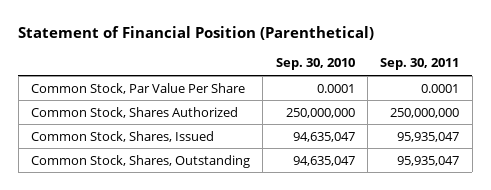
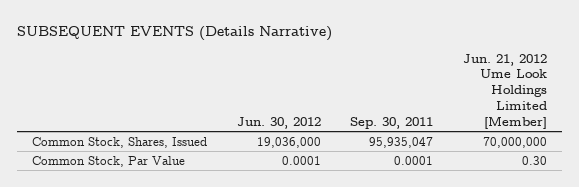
- Statement of Financial Position (Parenthetical)
+ SUBSEQUENT EVENTS (Details Narrative)
- | Sep. 30, 2010 | Sep. 30, 2011
+ | Jun. 30, 2012 | Sep. 30, 2011 | Jun. 21, 2012 Ume Look Holdings Limited [Member]
- Common Stock, Par Value Per Share | 0.0001 | 0.0001
- Common Stock, Shares Authorized | 250,000,000 | 250,000,000
- Common Stock, Shares, Outstanding | 94,635,047 | 95,935,047
+ Common Stock, Par Value | 0.0001 | 0.0001 | 0.30

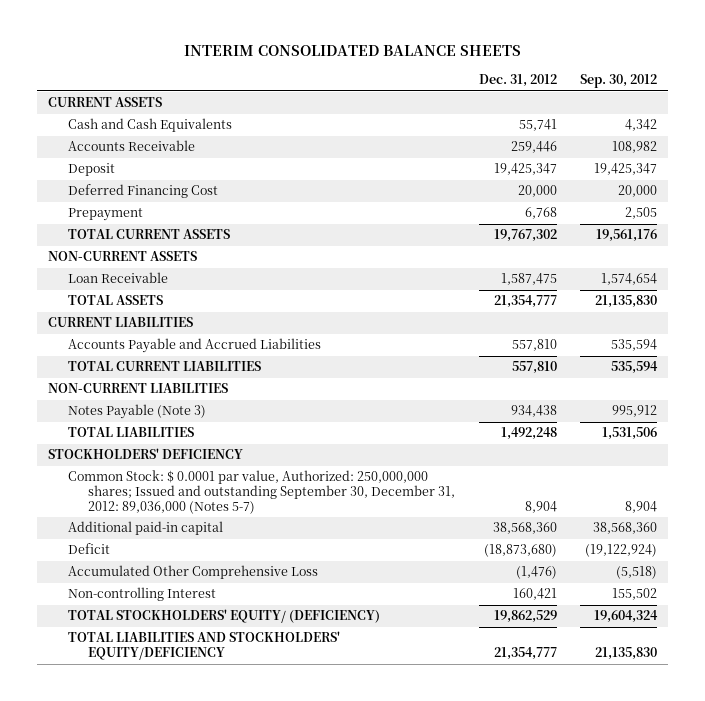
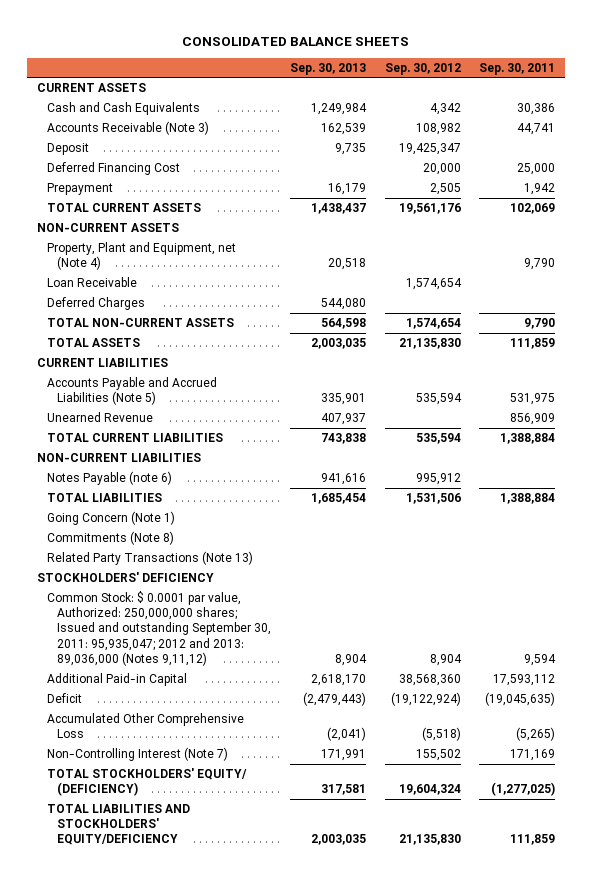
- INTERIM CONSOLIDATED BALANCE SHEETS
+ CONSOLIDATED BALANCE SHEETS
- | Dec. 31, 2012 | Sep. 30, 2012
+ | Sep. 30, 2013 | Sep. 30, 2012 | Sep. 30, 2011
- Accounts Receivable | 259,446 | 108,982
+ Accounts Receivable (Note 3) | 162,539 | 108,982 | 44,741
+ Property, Plant and Equipment, net (Note 4) | 20,518 | | 9,790
+ Deferred Charges | 544,080 | |
+ TOTAL NON-CURRENT ASSETS | 564,598 | 1,574,654 | 9,790
- Accounts Payable and Accrued Liabilities | 557,810 | 535,594
+ Accounts Payable and Accrued Liabilities (Note 5) | 335,901 | 535,594 | 531,975
+ Unearned Revenue | 407,937 | | 856,909
- Notes Payable (Note 3) | 934,438 | 995,912
+ Notes Payable (note 6) | 941,616 | 995,912 |
+ Going Concern (Note 1)
+ Commitments (Note 8)
+ Related Party Transactions (Note 13)
- Common Stock: $ 0.0001 par value, Authorized: 250,000,000 shares; Issued and outstanding September 30, December 31, 2012: 89,036,000 (Notes 5-7) | 8,904 | 8,904
- Additional paid-in capital | 38,568,360 | 38,568,360
+ Common Stock: $ 0.0001 par value, Authorized: 250,000,000 shares; Issued and outstanding September 30, 2011: 95,935,047; 2012 and 2013: 89,036,000 (Notes 9,11,12) | 8,904 | 8,904 | 9,594
+ Additional Paid-in Capital | 2,618,170 | 38,568,360 | 17,593,112
- Non-controlling Interest | 160,421 | 155,502
+ Non-Controlling Interest (Note 7) | 171,991 | 155,502 | 171,169

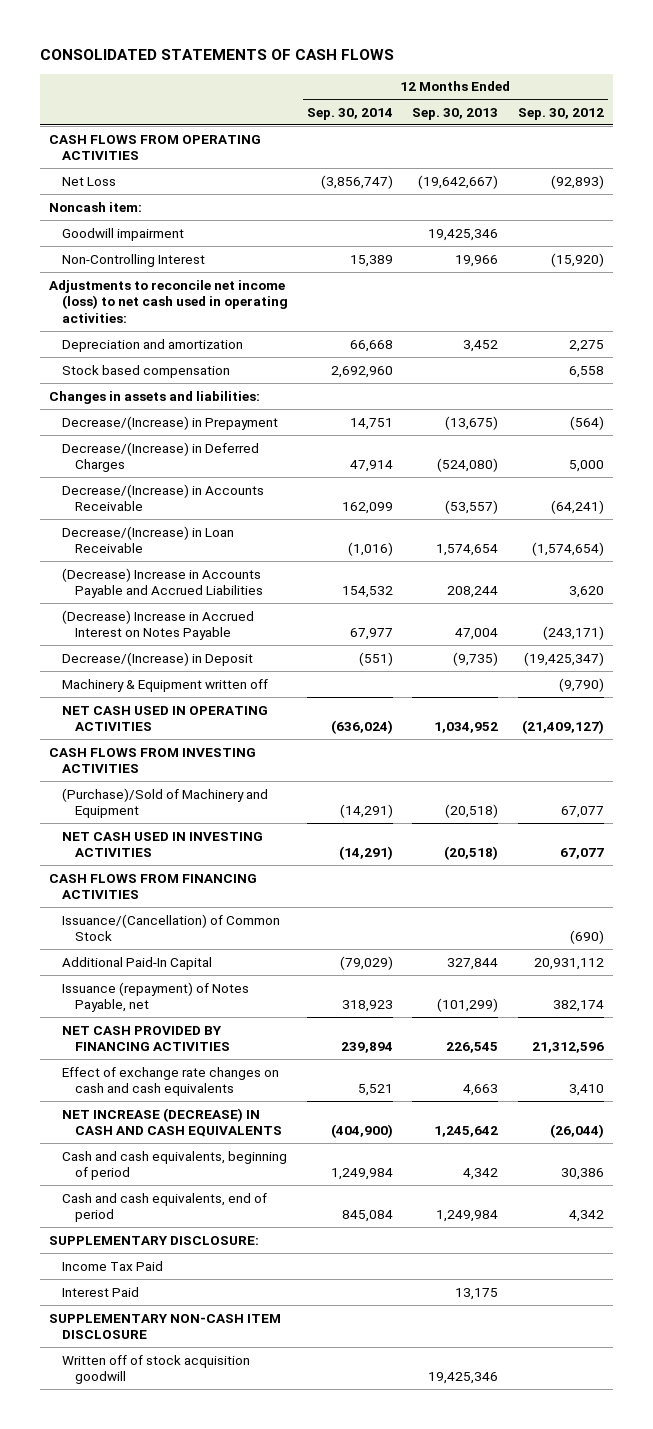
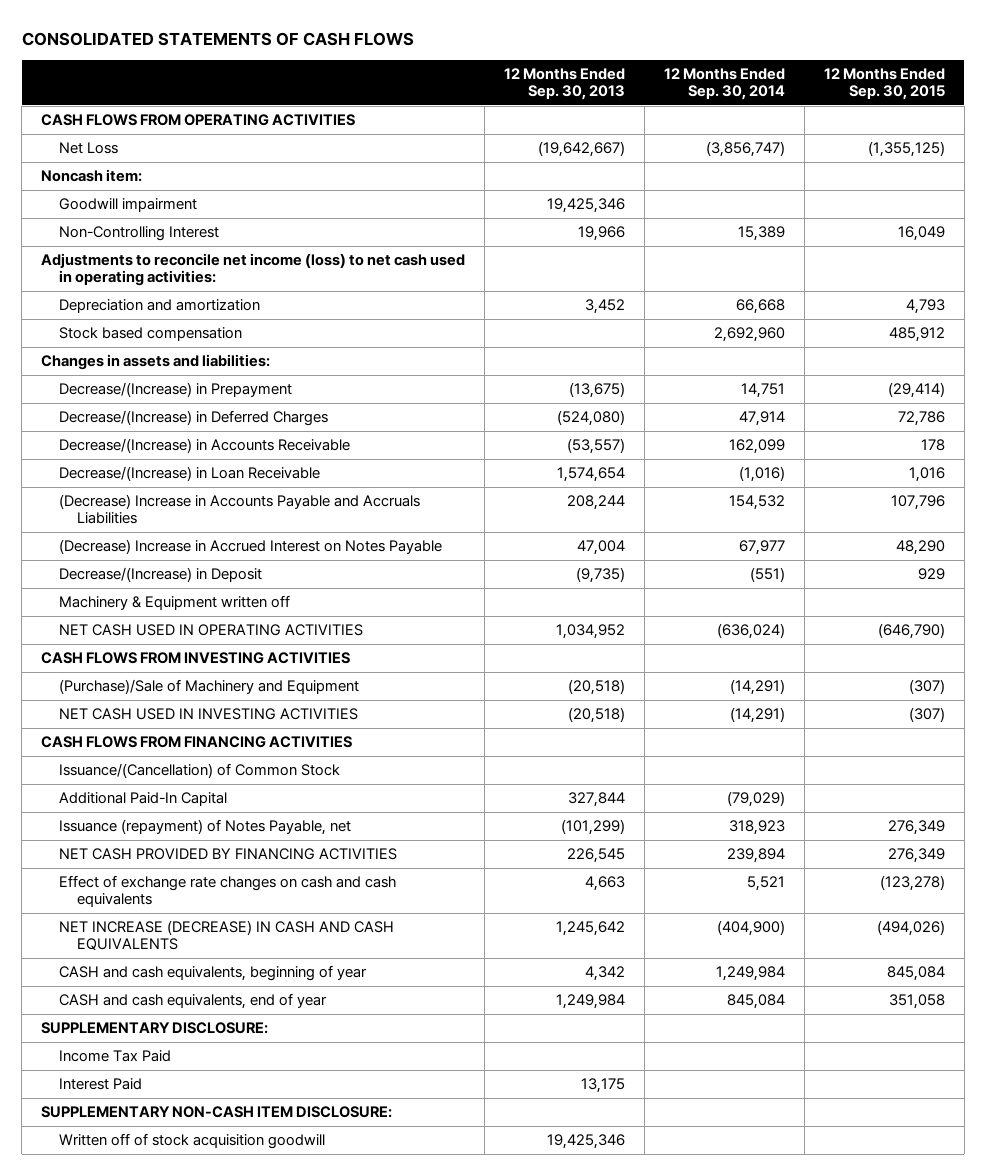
- | 12 Months Ended Sep. 30, 2014 | 12 Months Ended Sep. 30, 2013 | 12 Months Ended Sep. 30, 2012
+ | 12 Months Ended Sep. 30, 2013 | 12 Months Ended Sep. 30, 2014 | 12 Months Ended Sep. 30, 2015
- (Decrease) Increase in Accounts Payable and Accrued Liabilities | 154,532 | 208,244 | 3,620
+ (Decrease) Increase in Accounts Payable and Accruals Liabilities | 208,244 | 154,532 | 107,796
- (Purchase)/Sold of Machinery and Equipment | (14,291) | (20,518) | 67,077
+ (Purchase)/Sale of Machinery and Equipment | (20,518) | (14,291) | (307)
- Cash and cash equivalents, beginning of period | 1,249,984 | 4,342 | 30,386
- Cash and cash equivalents, end of period | 845,084 | 1,249,984 | 4,342
+ CASH and cash equivalents, beginning of year | 4,342 | 1,249,984 | 845,084
+ CASH and cash equivalents, end of year | 1,249,984 | 845,084 | 351,058
- SUPPLEMENTARY NON-CASH ITEM DISCLOSURE
+ SUPPLEMENTARY NON-CASH ITEM DISCLOSURE:

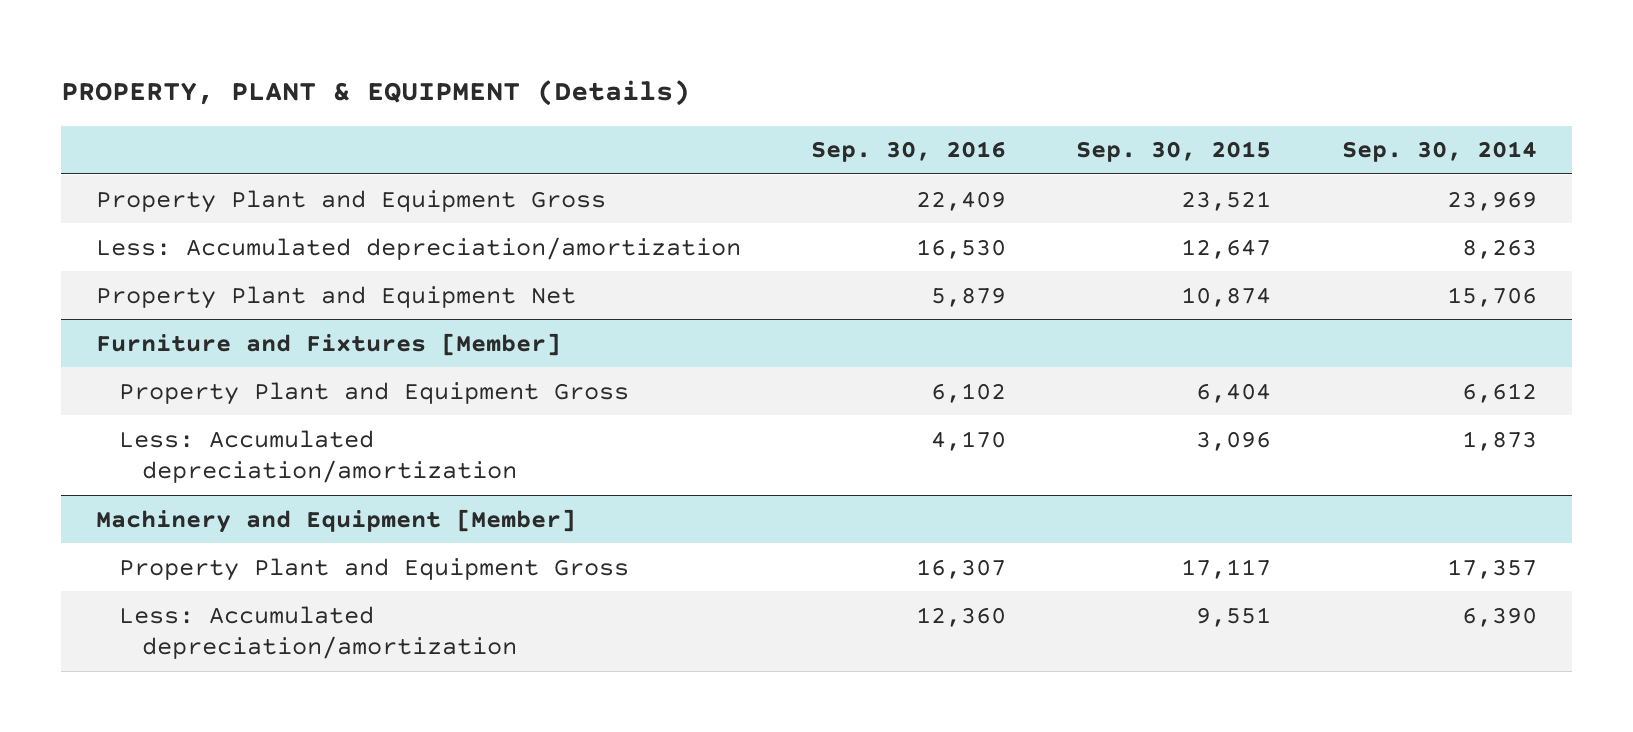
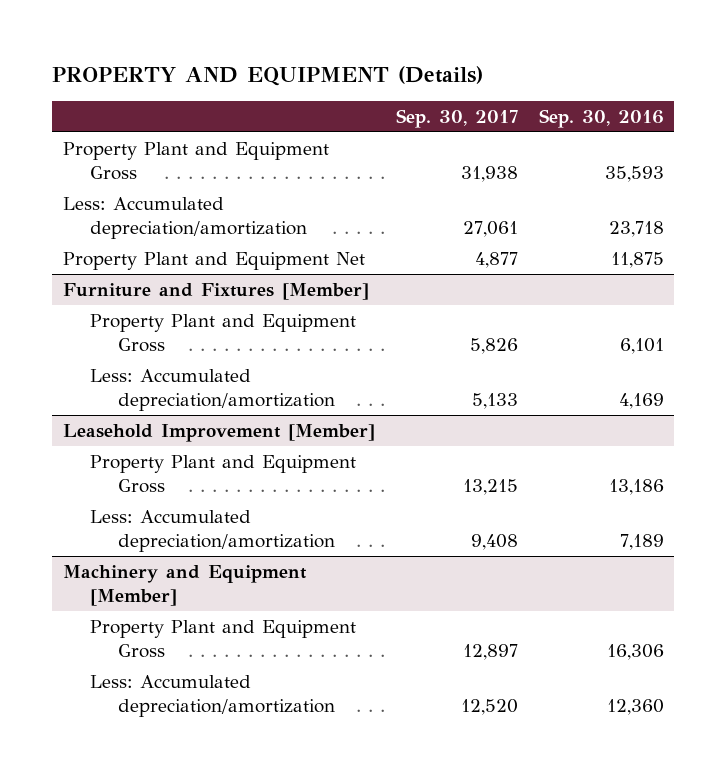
- PROPERTY, PLANT & EQUIPMENT (Details)
+ PROPERTY AND EQUIPMENT (Details)
- | Sep. 30, 2016 | Sep. 30, 2015 | Sep. 30, 2014
+ | Sep. 30, 2017 | Sep. 30, 2016
- Property Plant and Equipment Gross | 22,409 | 23,521 | 23,969
- Less: Accumulated depreciation/amortization | 16,530 | 12,647 | 8,263
- Property Plant and Equipment Net | 5,879 | 10,874 | 15,706
+ Property Plant and Equipment Gross | 31,938 | 35,593
+ Less: Accumulated depreciation/amortization | 27,061 | 23,718
+ Property Plant and Equipment Net | 4,877 | 11,875
@ Furniture and Fixtures [Member]
- Property Plant and Equipment Gross | 6,102 | 6,404 | 6,612
- Less: Accumulated depreciation/amortization | 4,170 | 3,096 | 1,873
+ Property Plant and Equipment Gross | 5,826 | 6,101
+ Less: Accumulated depreciation/amortization | 5,133 | 4,169
+ Leasehold Improvement [Member]
+ Property Plant and Equipment Gross | 13,215 | 13,186
+ Less: Accumulated depreciation/amortization | 9,408 | 7,189
@ Machinery and Equipment [Member]
- Property Plant and Equipment Gross | 16,307 | 17,117 | 17,357
+ Property Plant and Equipment Gross | 12,897 | 16,306

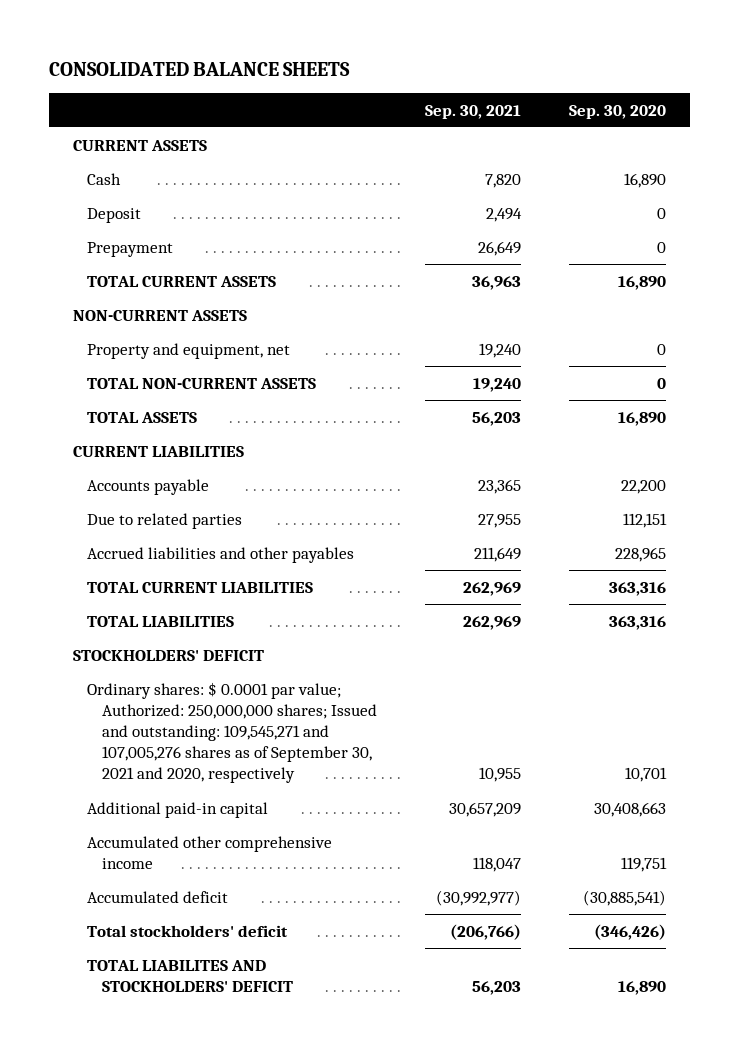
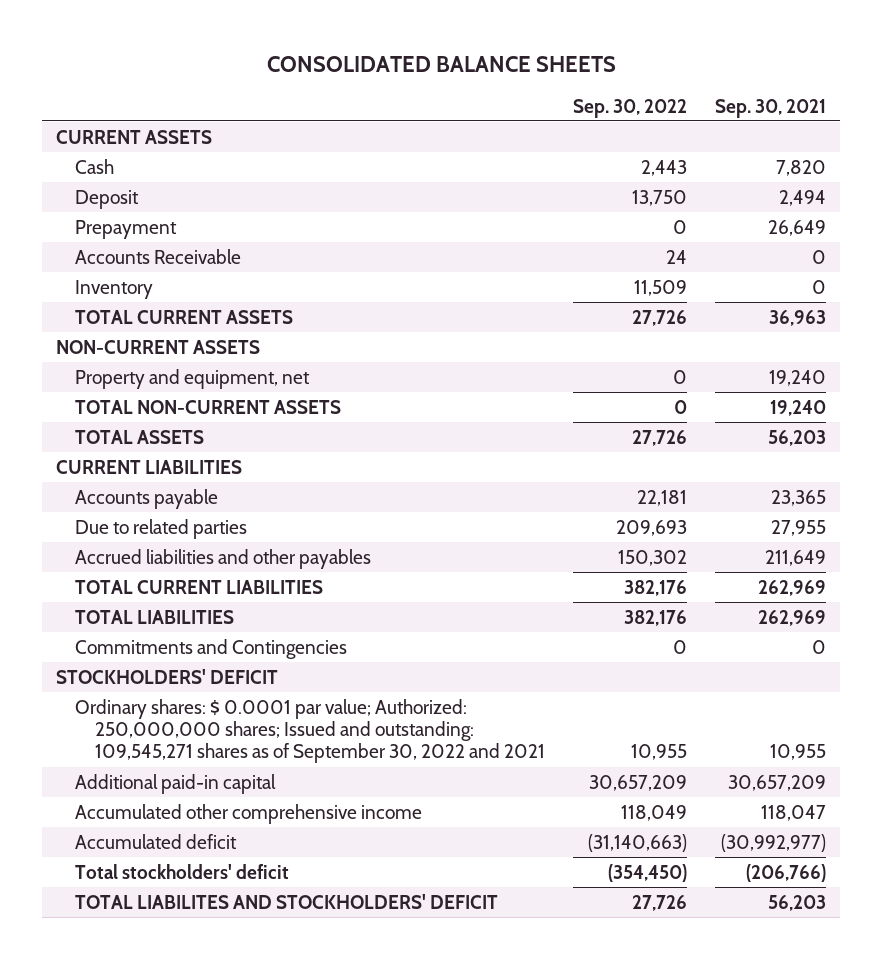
- | Sep. 30, 2021 | Sep. 30, 2020
+ | Sep. 30, 2022 | Sep. 30, 2021
+ Accounts Receivable | 24 | 0
+ Inventory | 11,509 | 0
+ Commitments and Contingencies | 0 | 0
- Ordinary shares: $ 0.0001 par value; Authorized: 250,000,000 shares; Issued and outstanding: 109,545,271 and 107,005,276 shares as of September 30, 2021 and 2020, respectively | 10,955 | 10,701
+ Ordinary shares: $ 0.0001 par value; Authorized: 250,000,000 shares; Issued and outstanding: 109,545,271 shares as of September 30, 2022 and 2021 | 10,955 | 10,955

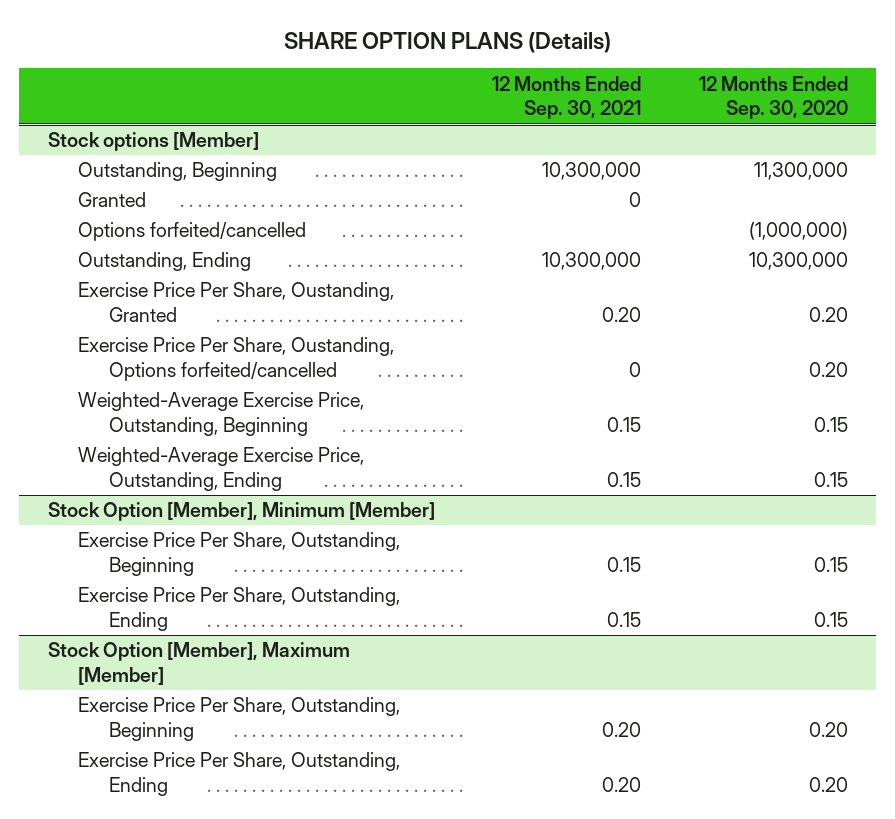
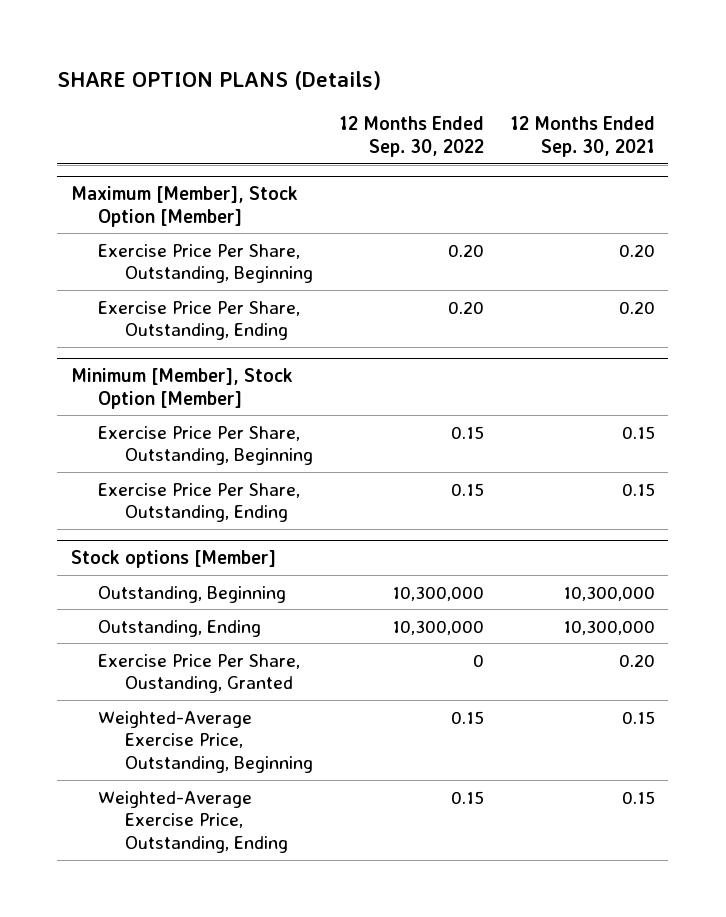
- | 12 Months Ended Sep. 30, 2021 | 12 Months Ended Sep. 30, 2020
+ | 12 Months Ended Sep. 30, 2022 | 12 Months Ended Sep. 30, 2021
+ Maximum [Member], Stock Option [Member]
+ Exercise Price Per Share, Outstanding, Beginning | 0.20 | 0.20
+ Exercise Price Per Share, Outstanding, Ending | 0.20 | 0.20
+ Minimum [Member], Stock Option [Member]
+ Exercise Price Per Share, Outstanding, Beginning | 0.15 | 0.15
+ Exercise Price Per Share, Outstanding, Ending | 0.15 | 0.15
@ Stock options [Member]
- Granted | 0 |
- Options forfeited/cancelled | | (1,000,000)
- Exercise Price Per Share, Oustanding, Options forfeited/cancelled | 0 | 0.20
- Stock Option [Member], Minimum [Member]
- Exercise Price Per Share, Outstanding, Beginning | 0.15 | 0.15
- Exercise Price Per Share, Outstanding, Ending | 0.15 | 0.15
- Stock Option [Member], Maximum [Member]
- Exercise Price Per Share, Outstanding, Beginning | 0.20 | 0.20
- Exercise Price Per Share, Outstanding, Ending | 0.20 | 0.20

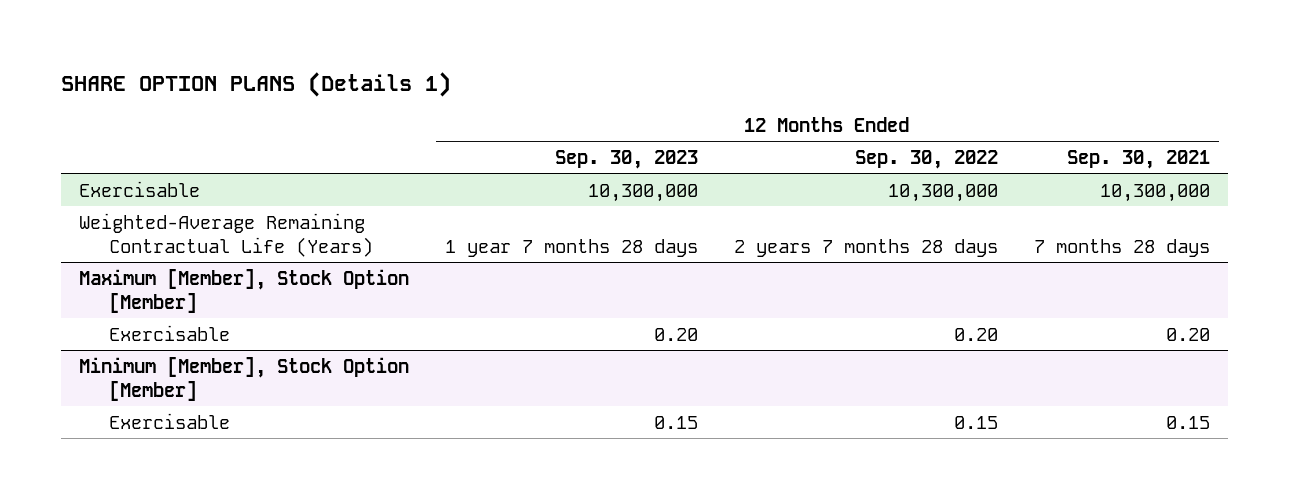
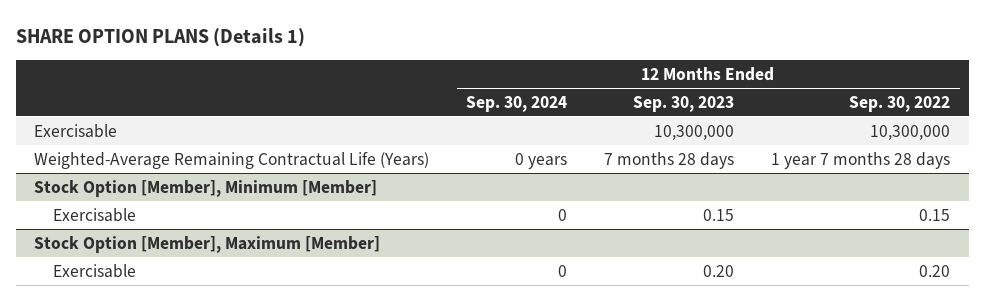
- | 12 Months Ended Sep. 30, 2023 | 12 Months Ended Sep. 30, 2022 | 12 Months Ended Sep. 30, 2021
+ | 12 Months Ended Sep. 30, 2024 | 12 Months Ended Sep. 30, 2023 | 12 Months Ended Sep. 30, 2022
- Weighted-Average Remaining Contractual Life (Years) | 1 year 7 months 28 days | 2 years 7 months 28 days | 7 months 28 days
- Maximum [Member], Stock Option [Member]
- Exercisable | 0.20 | 0.20 | 0.20
- Minimum [Member], Stock Option [Member]
+ Weighted-Average Remaining Contractual Life (Years) | 0 years | 7 months 28 days | 1 year 7 months 28 days
+ Stock Option [Member], Minimum [Member]
+ Stock Option [Member], Maximum [Member]
+ Exercisable | 0 | 0.20 | 0.20

